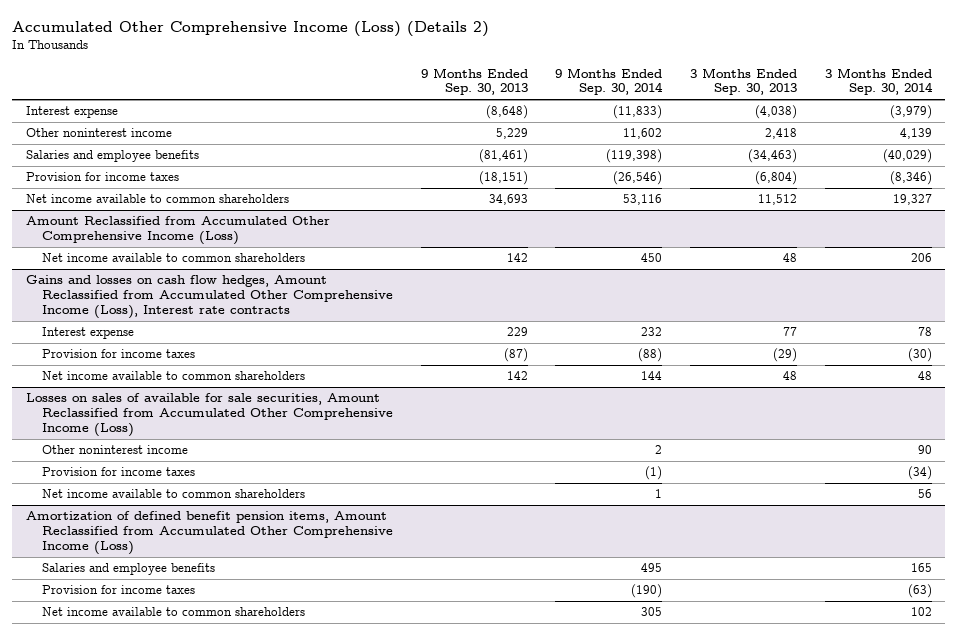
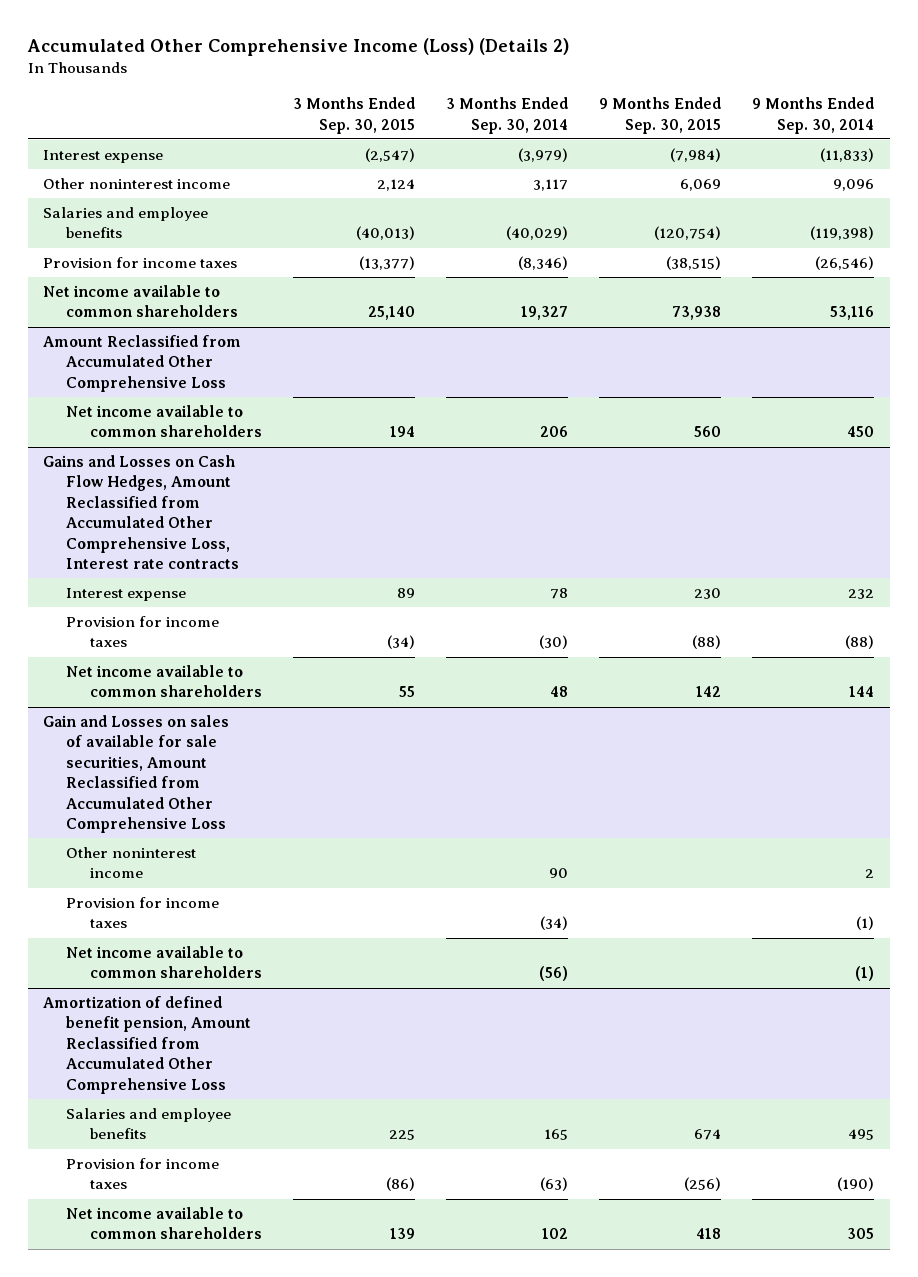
- | 9 Months Ended Sep. 30, 2013 | 9 Months Ended Sep. 30, 2014 | 3 Months Ended Sep. 30, 2013 | 3 Months Ended Sep. 30, 2014
+ | 3 Months Ended Sep. 30, 2015 | 3 Months Ended Sep. 30, 2014 | 9 Months Ended Sep. 30, 2015 | 9 Months Ended Sep. 30, 2014
- Other noninterest income | 5,229 | 11,602 | 2,418 | 4,139
+ Other noninterest income | 2,124 | 3,117 | 6,069 | 9,096
- Amount Reclassified from Accumulated Other Comprehensive Income (Loss)
+ Amount Reclassified from Accumulated Other Comprehensive Loss
- Gains and losses on cash flow hedges, Amount Reclassified from Accumulated Other Comprehensive Income (Loss), Interest rate contracts
+ Gains and Losses on Cash Flow Hedges, Amount Reclassified from Accumulated Other Comprehensive Loss, Interest rate contracts
- Losses on sales of available for sale securities, Amount Reclassified from Accumulated Other Comprehensive Income (Loss)
+ Gain and Losses on sales of available for sale securities, Amount Reclassified from Accumulated Other Comprehensive Loss
- Net income available to common shareholders | | 1 | | 56
- Amortization of defined benefit pension items, Amount Reclassified from Accumulated Other Comprehensive Income (Loss)
+ Net income available to common shareholders | | (56) | | (1)
+ Amortization of defined benefit pension, Amount Reclassified from Accumulated Other Comprehensive Loss

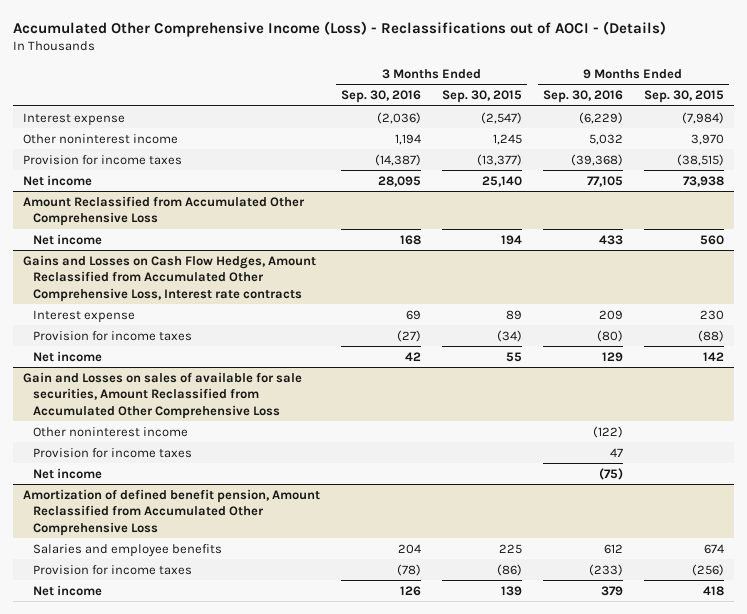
- Accumulated Other Comprehensive Income (Loss) (Details 2)
+ Accumulated Other Comprehensive Income (Loss) - Reclassifications out of AOCI - (Details)
- | 3 Months Ended Sep. 30, 2015 | 3 Months Ended Sep. 30, 2014 | 9 Months Ended Sep. 30, 2015 | 9 Months Ended Sep. 30, 2014
+ | 3 Months Ended Sep. 30, 2016 | 3 Months Ended Sep. 30, 2015 | 9 Months Ended Sep. 30, 2016 | 9 Months Ended Sep. 30, 2015
- Other noninterest income | 2,124 | 3,117 | 6,069 | 9,096
- Salaries and employee benefits | (40,013) | (40,029) | (120,754) | (119,398)
+ Other noninterest income | 1,194 | 1,245 | 5,032 | 3,970
- Net income available to common shareholders | 25,140 | 19,327 | 73,938 | 53,116
+ Net income | 28,095 | 25,140 | 77,105 | 73,938
@ Amount Reclassified from Accumulated Other Comprehensive Loss
- Net income available to common shareholders | 194 | 206 | 560 | 450
+ Net income | 168 | 194 | 433 | 560
@ Gains and Losses on Cash Flow Hedges, Amount Reclassified from Accumulated Other Comprehensive Loss, Interest rate contracts
- Net income available to common shareholders | 55 | 48 | 142 | 144
+ Net income | 42 | 55 | 129 | 142
@ Gain and Losses on sales of available for sale securities, Amount Reclassified from Accumulated Other Comprehensive Loss
- Net income available to common shareholders | | (56) | | (1)
+ Net income | | | (75) |
@ Amortization of defined benefit pension, Amount Reclassified from Accumulated Other Comprehensive Loss
- Net income available to common shareholders | 139 | 102 | 418 | 305
+ Net income | 126 | 139 | 379 | 418

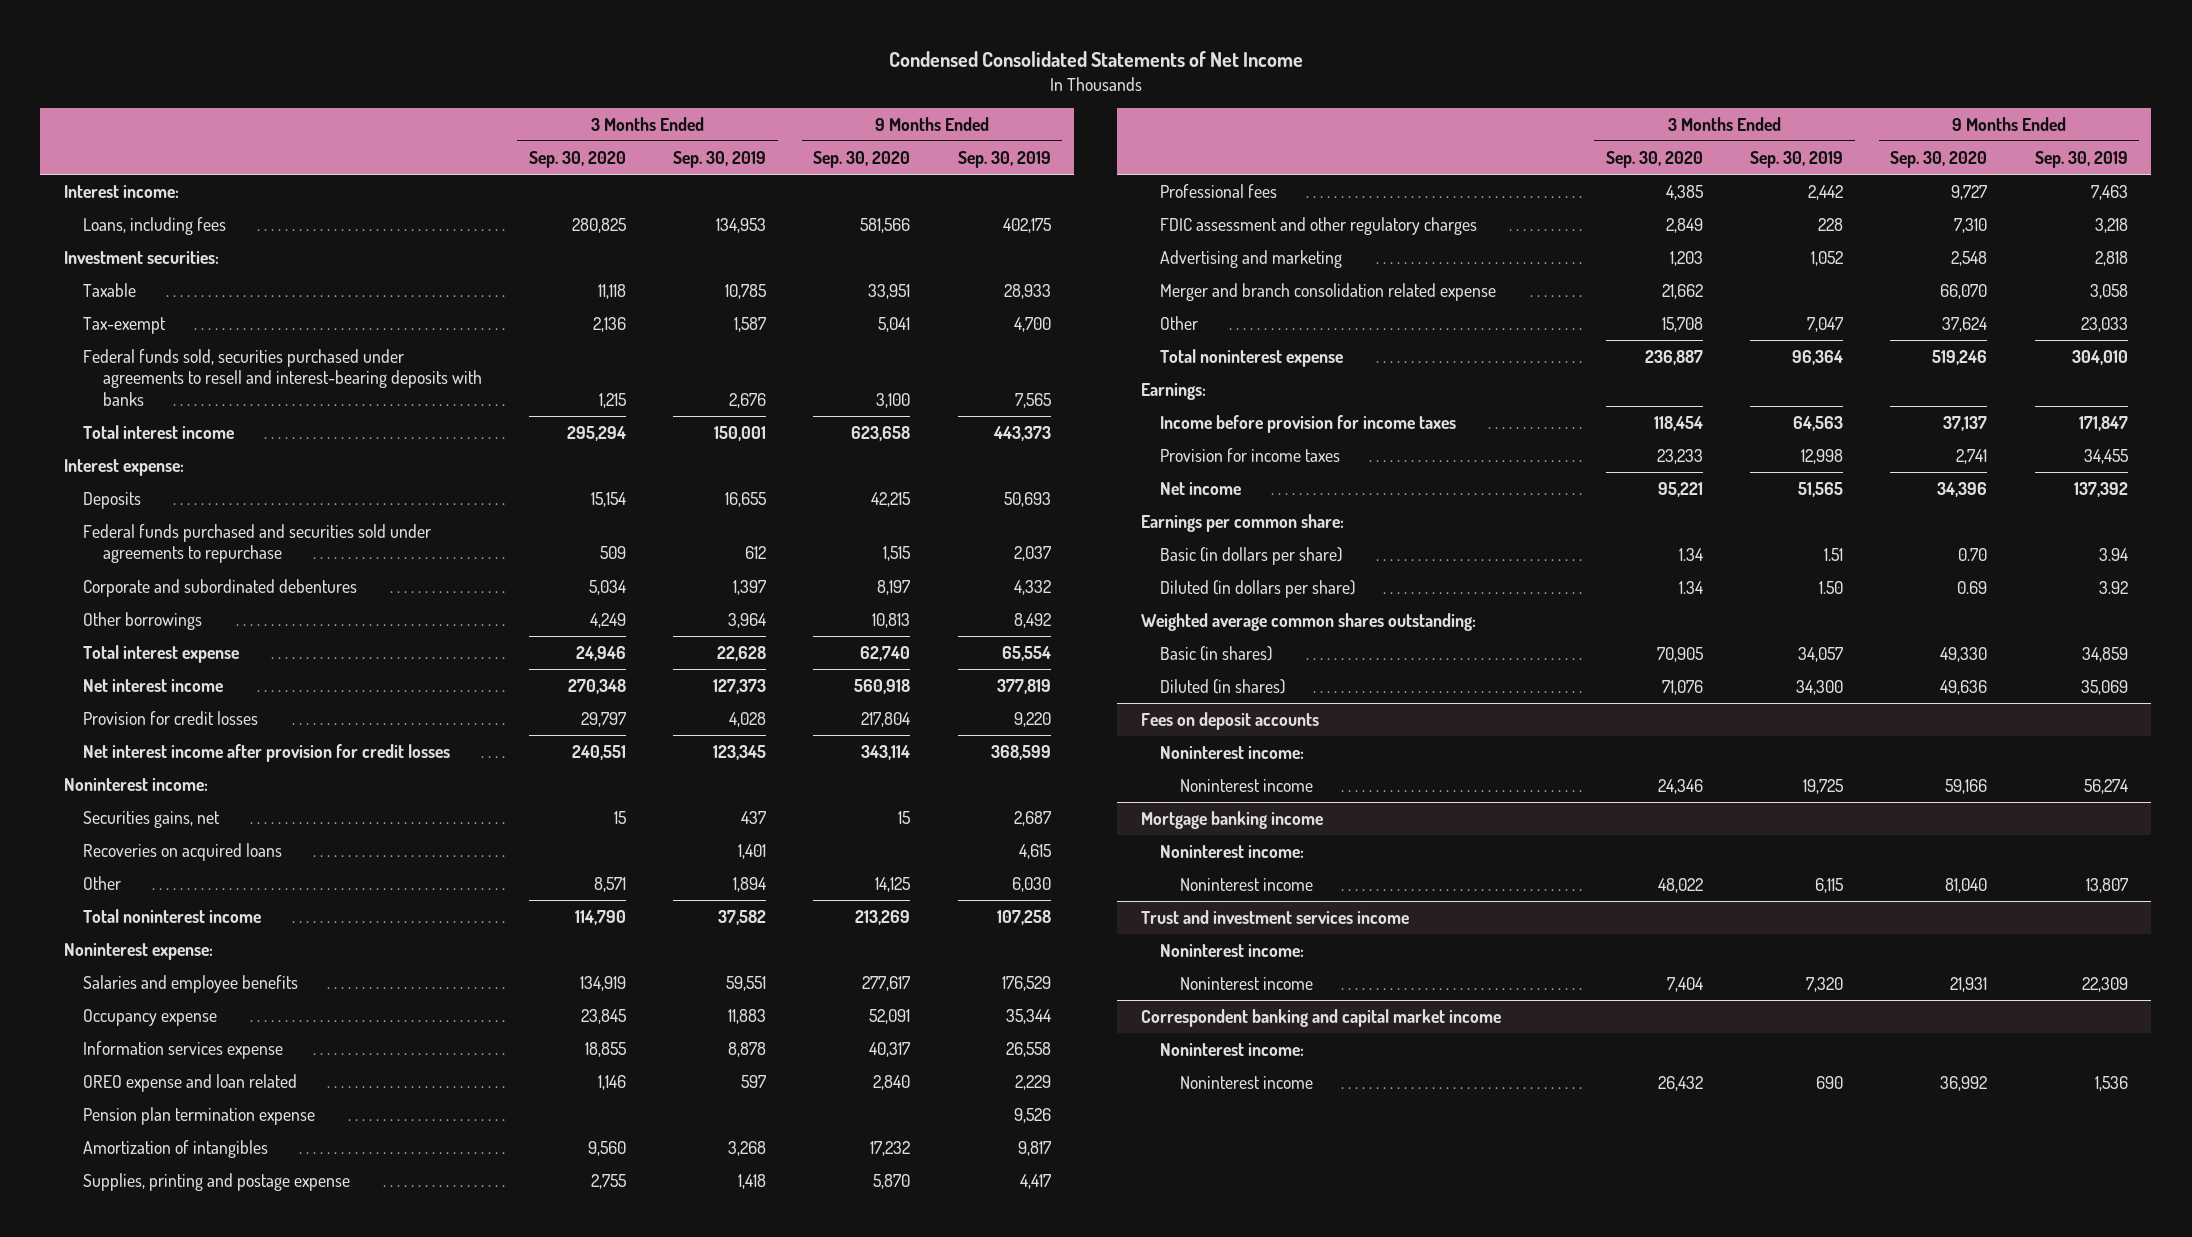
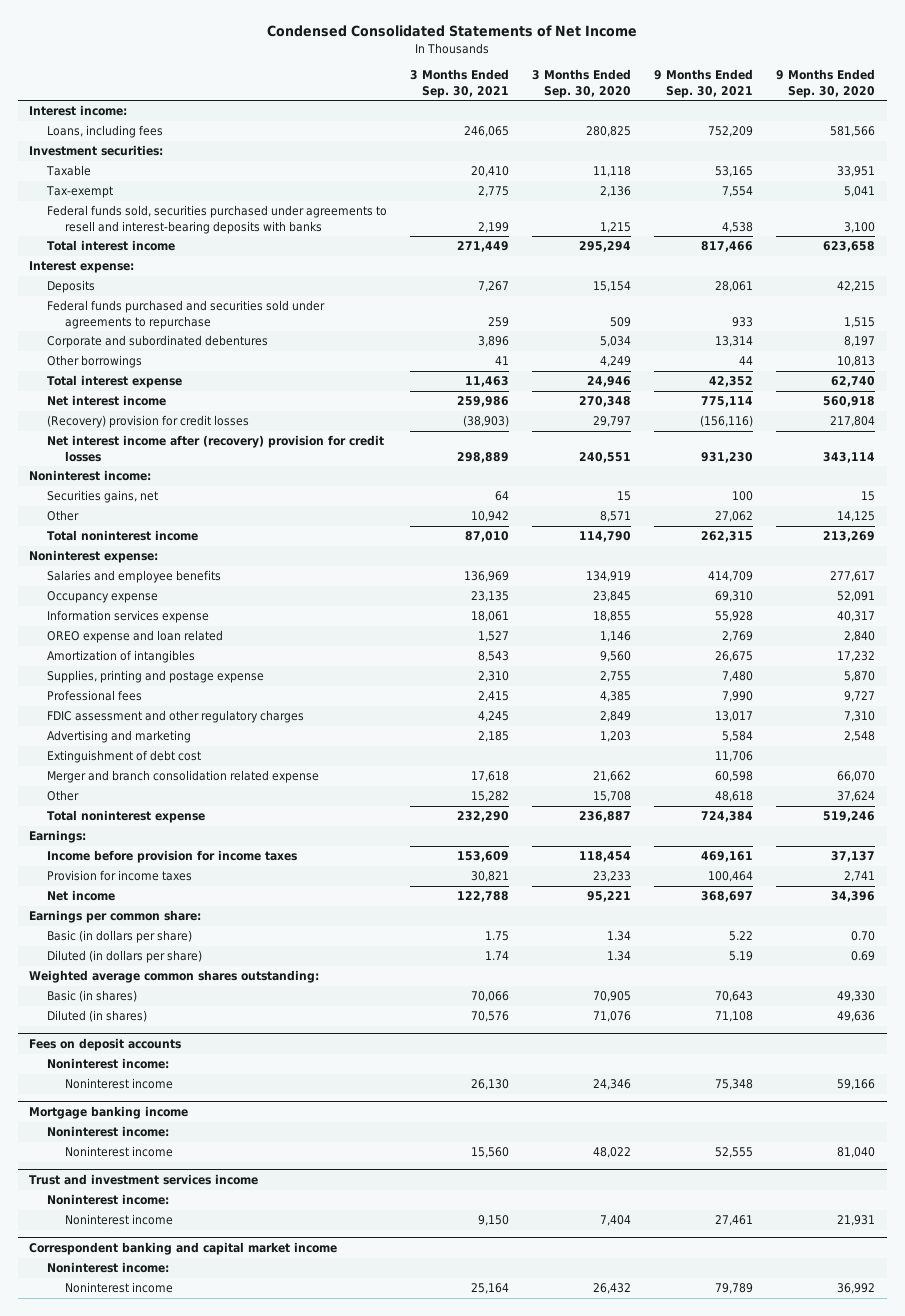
- | 3 Months Ended Sep. 30, 2020 | 3 Months Ended Sep. 30, 2019 | 9 Months Ended Sep. 30, 2020 | 9 Months Ended Sep. 30, 2019
+ | 3 Months Ended Sep. 30, 2021 | 3 Months Ended Sep. 30, 2020 | 9 Months Ended Sep. 30, 2021 | 9 Months Ended Sep. 30, 2020
- Provision for credit losses | 29,797 | 4,028 | 217,804 | 9,220
- Net interest income after provision for credit losses | 240,551 | 123,345 | 343,114 | 368,599
+ (Recovery) provision for credit losses | (38,903) | 29,797 | (156,116) | 217,804
+ Net interest income after (recovery) provision for credit losses | 298,889 | 240,551 | 931,230 | 343,114
- Recoveries on acquired loans | | 1,401 | | 4,615
- Pension plan termination expense | | | | 9,526
+ Extinguishment of debt cost | | | 11,706 |

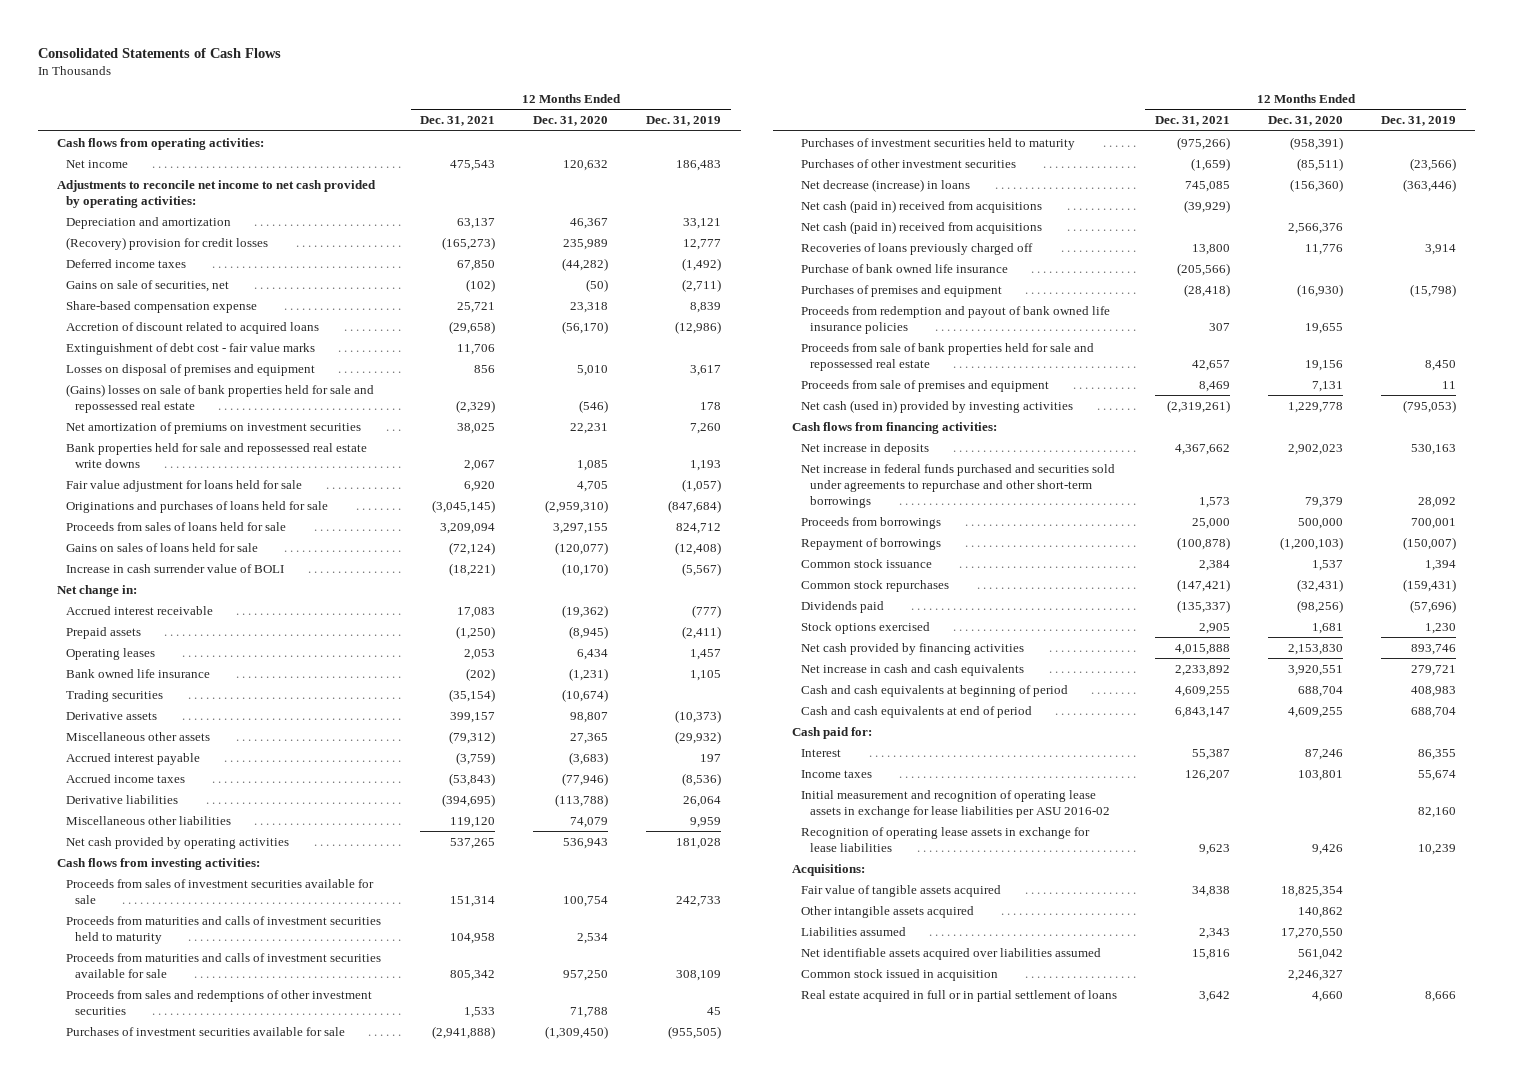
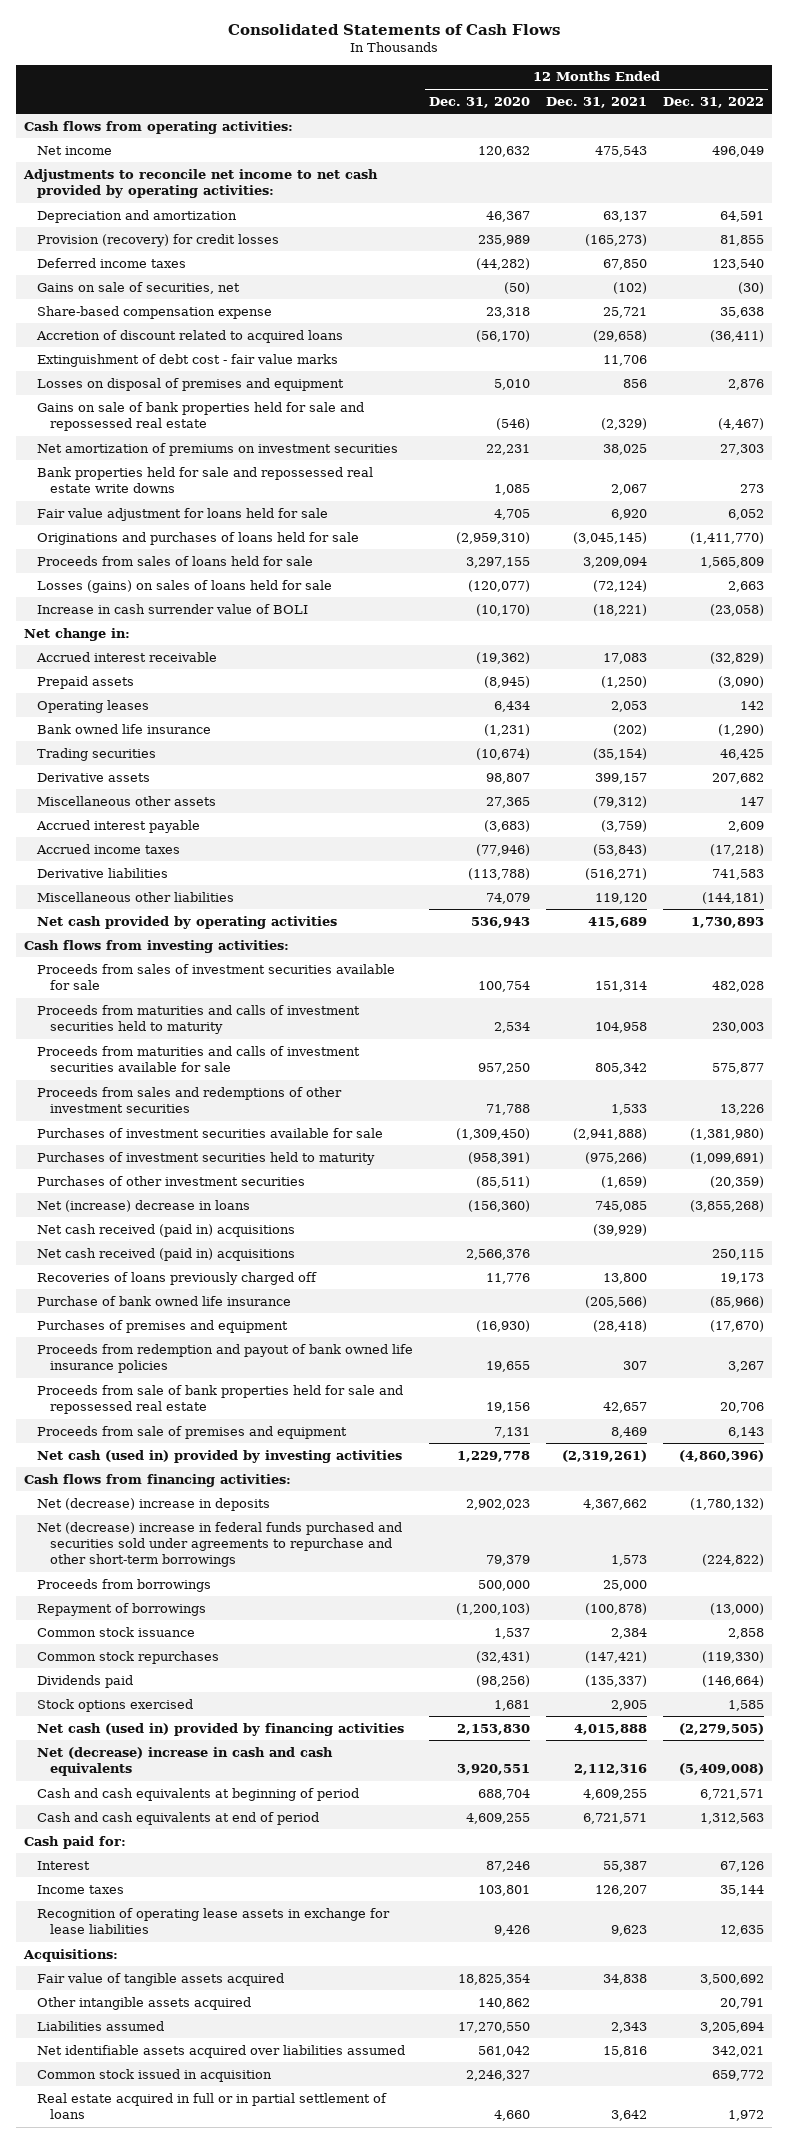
- | 12 Months Ended Dec. 31, 2021 | 12 Months Ended Dec. 31, 2020 | 12 Months Ended Dec. 31, 2019
+ | 12 Months Ended Dec. 31, 2020 | 12 Months Ended Dec. 31, 2021 | 12 Months Ended Dec. 31, 2022
- (Recovery) provision for credit losses | (165,273) | 235,989 | 12,777
+ Provision (recovery) for credit losses | 235,989 | (165,273) | 81,855
- (Gains) losses on sale of bank properties held for sale and repossessed real estate | (2,329) | (546) | 178
+ Gains on sale of bank properties held for sale and repossessed real estate | (546) | (2,329) | (4,467)
- Gains on sales of loans held for sale | (72,124) | (120,077) | (12,408)
+ Losses (gains) on sales of loans held for sale | (120,077) | (72,124) | 2,663
- Derivative liabilities | (394,695) | (113,788) | 26,064
+ Derivative liabilities | (113,788) | (516,271) | 741,583
- Net cash provided by operating activities | 537,265 | 536,943 | 181,028
+ Net cash provided by operating activities | 536,943 | 415,689 | 1,730,893
- Net decrease (increase) in loans | 745,085 | (156,360) | (363,446)
- Net cash (paid in) received from acquisitions | (39,929) | |
- Net cash (paid in) received from acquisitions | | 2,566,376 |
+ Net (increase) decrease in loans | (156,360) | 745,085 | (3,855,268)
+ Net cash received (paid in) acquisitions | | (39,929) |
+ Net cash received (paid in) acquisitions | 2,566,376 | | 250,115
- Net increase in deposits | 4,367,662 | 2,902,023 | 530,163
- Net increase in federal funds purchased and securities sold under agreements to repurchase and other short-term borrowings | 1,573 | 79,379 | 28,092
+ Net (decrease) increase in deposits | 2,902,023 | 4,367,662 | (1,780,132)
+ Net (decrease) increase in federal funds purchased and securities sold under agreements to repurchase and other short-term borrowings | 79,379 | 1,573 | (224,822)
- Net cash provided by financing activities | 4,015,888 | 2,153,830 | 893,746
- Net increase in cash and cash equivalents | 2,233,892 | 3,920,551 | 279,721
+ Net cash (used in) provided by financing activities | 2,153,830 | 4,015,888 | (2,279,505)
+ Net (decrease) increase in cash and cash equivalents | 3,920,551 | 2,112,316 | (5,409,008)
- Cash and cash equivalents at end of period | 6,843,147 | 4,609,255 | 688,704
+ Cash and cash equivalents at end of period | 4,609,255 | 6,721,571 | 1,312,563
- Initial measurement and recognition of operating lease assets in exchange for lease liabilities per ASU 2016-02 | | | 82,160

